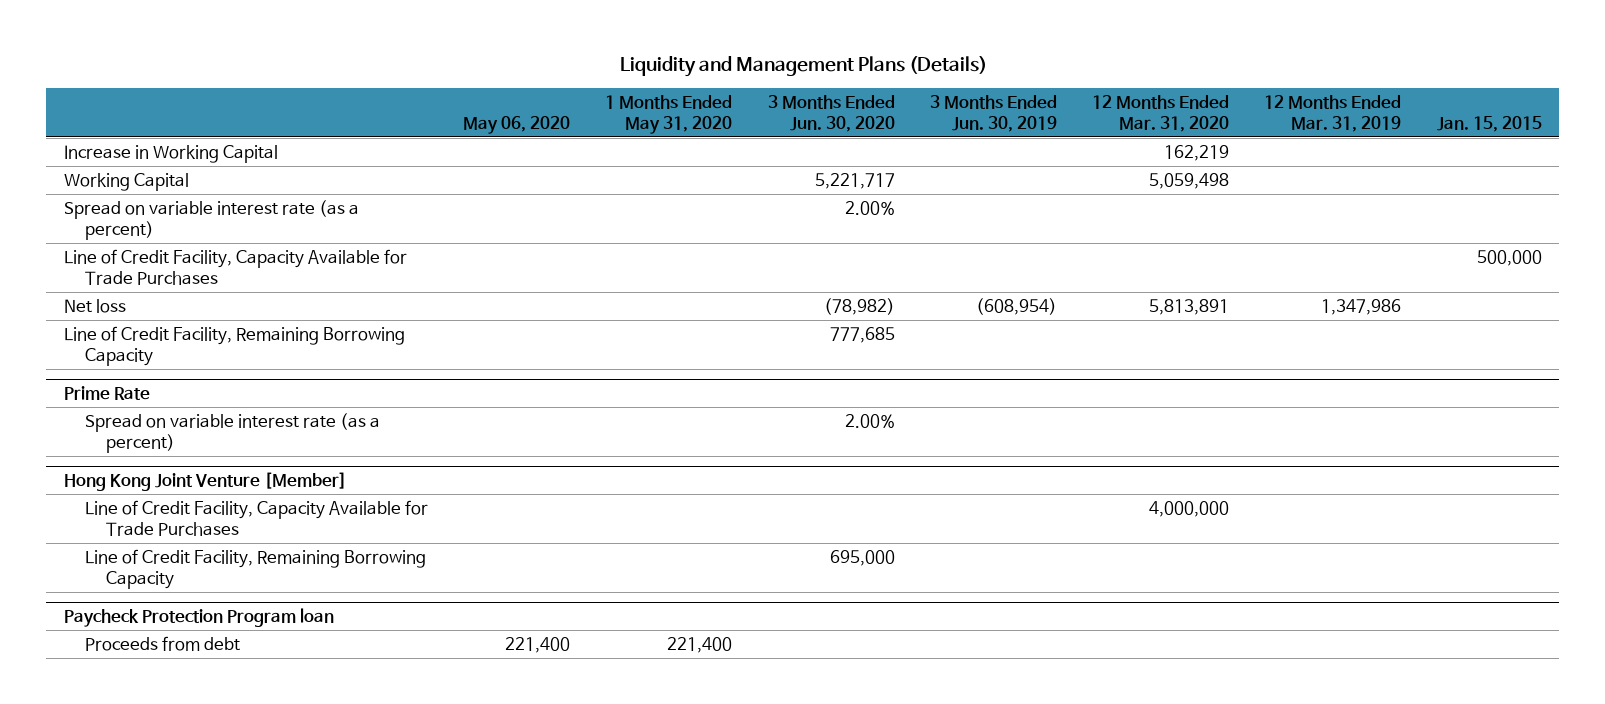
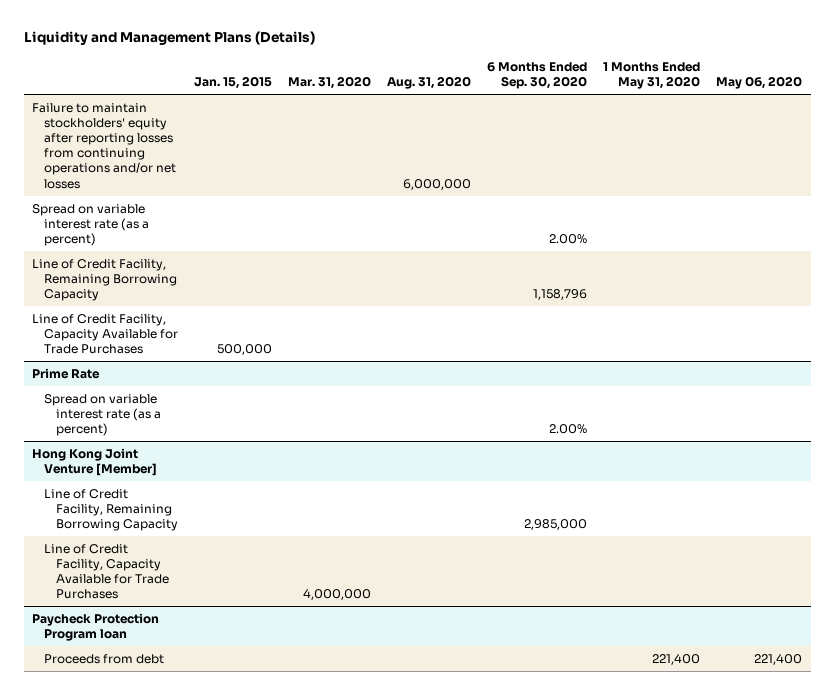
- | May 06, 2020 | 1 Months Ended May 31, 2020 | 3 Months Ended Jun. 30, 2020 | 3 Months Ended Jun. 30, 2019 | 12 Months Ended Mar. 31, 2020 | 12 Months Ended Mar. 31, 2019 | Jan. 15, 2015
+ | Jan. 15, 2015 | Mar. 31, 2020 | Aug. 31, 2020 | 6 Months Ended Sep. 30, 2020 | 1 Months Ended May 31, 2020 | May 06, 2020
- Increase in Working Capital | | | | | 162,219 | |
- Working Capital | | | 5,221,717 | | 5,059,498 | |
+ Failure to maintain stockholders' equity after reporting losses from continuing operations and/or net losses | | | 6,000,000 | | |
- Net loss | | | (78,982) | (608,954) | 5,813,891 | 1,347,986 |
moved down: Line of Credit Facility, Capacity Available for Trade Purchases | 500,000 | | | | |
@ Hong Kong Joint Venture [Member]
moved down: Line of Credit Facility, Capacity Available for Trade Purchases | | 4,000,000 | | | |

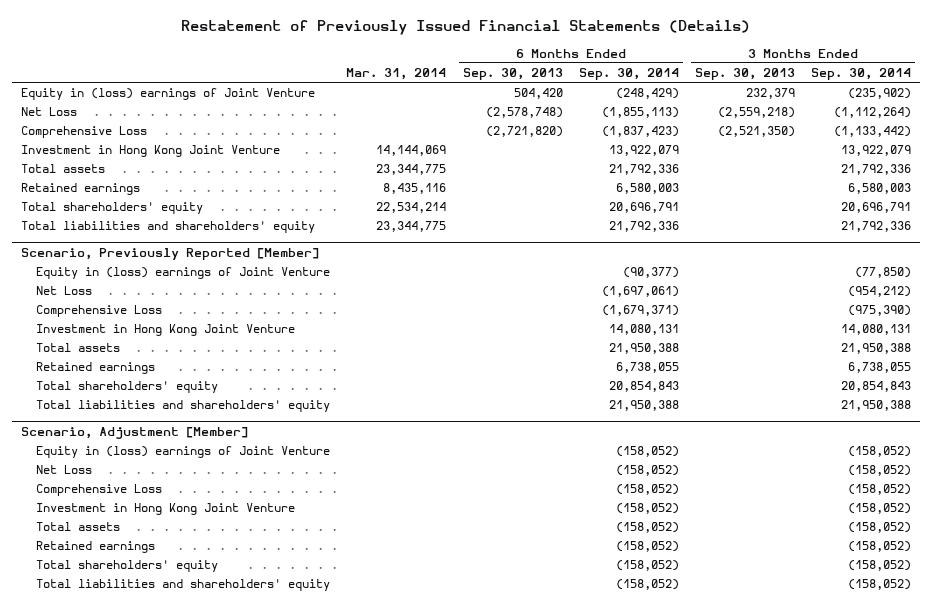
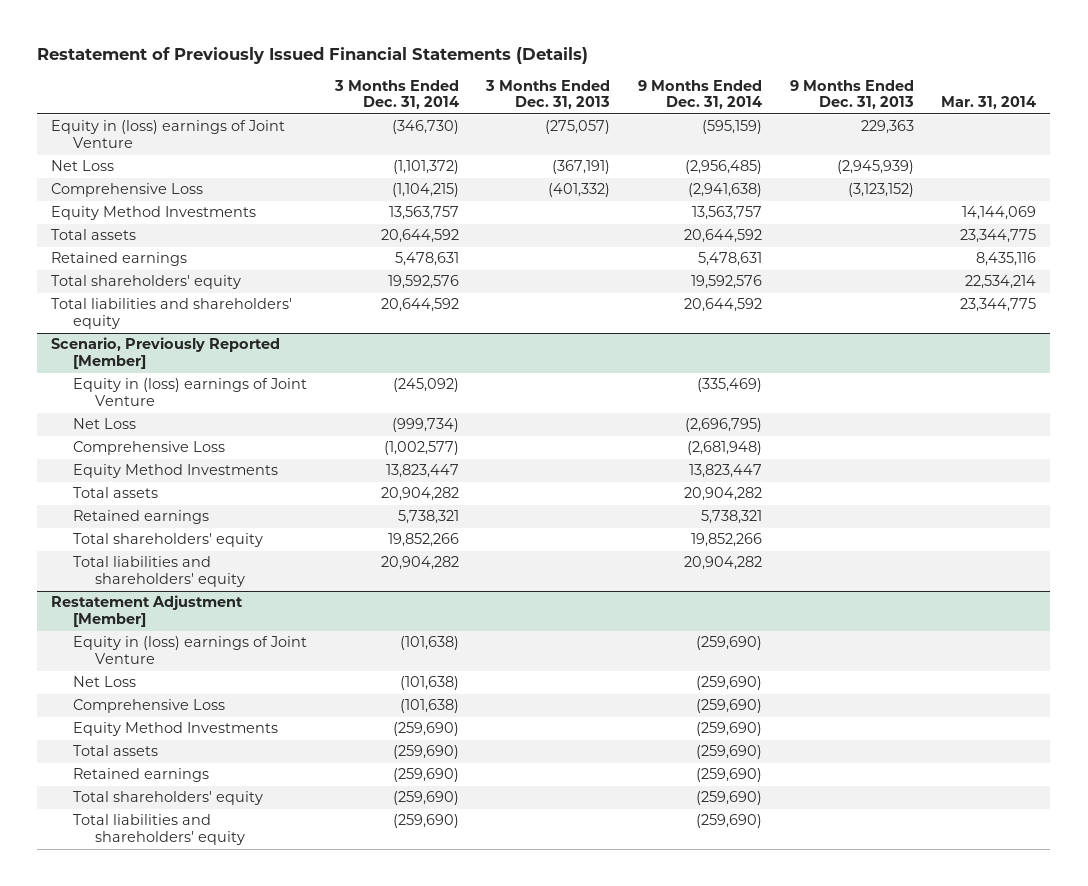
- | Mar. 31, 2014 | 6 Months Ended Sep. 30, 2013 | 6 Months Ended Sep. 30, 2014 | 3 Months Ended Sep. 30, 2013 | 3 Months Ended Sep. 30, 2014
+ | 3 Months Ended Dec. 31, 2014 | 3 Months Ended Dec. 31, 2013 | 9 Months Ended Dec. 31, 2014 | 9 Months Ended Dec. 31, 2013 | Mar. 31, 2014
- Investment in Hong Kong Joint Venture | 14,144,069 | | 13,922,079 | | 13,922,079
+ Equity Method Investments | 13,563,757 | | 13,563,757 | | 14,144,069
@ Scenario, Previously Reported [Member]
- Investment in Hong Kong Joint Venture | | | 14,080,131 | | 14,080,131
+ Equity Method Investments | 13,823,447 | | 13,823,447 | |
- Scenario, Adjustment [Member]
- Equity in (loss) earnings of Joint Venture | | | (158,052) | | (158,052)
- Net Loss | | | (158,052) | | (158,052)
- Comprehensive Loss | | | (158,052) | | (158,052)
- Investment in Hong Kong Joint Venture | | | (158,052) | | (158,052)
- Total assets | | | (158,052) | | (158,052)
- Retained earnings | | | (158,052) | | (158,052)
- Total shareholders' equity | | | (158,052) | | (158,052)
- Total liabilities and shareholders' equity | | | (158,052) | | (158,052)
+ Restatement Adjustment [Member]
+ Equity in (loss) earnings of Joint Venture | (101,638) | | (259,690) | |
+ Net Loss | (101,638) | | (259,690) | |
+ Comprehensive Loss | (101,638) | | (259,690) | |
+ Equity Method Investments | (259,690) | | (259,690) | |
+ Total assets | (259,690) | | (259,690) | |
+ Retained earnings | (259,690) | | (259,690) | |
+ Total shareholders' equity | (259,690) | | (259,690) | |
+ Total liabilities and shareholders' equity | (259,690) | | (259,690) | |

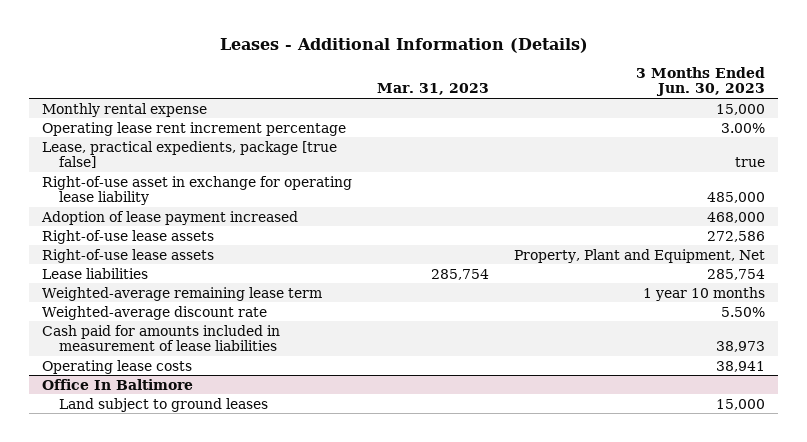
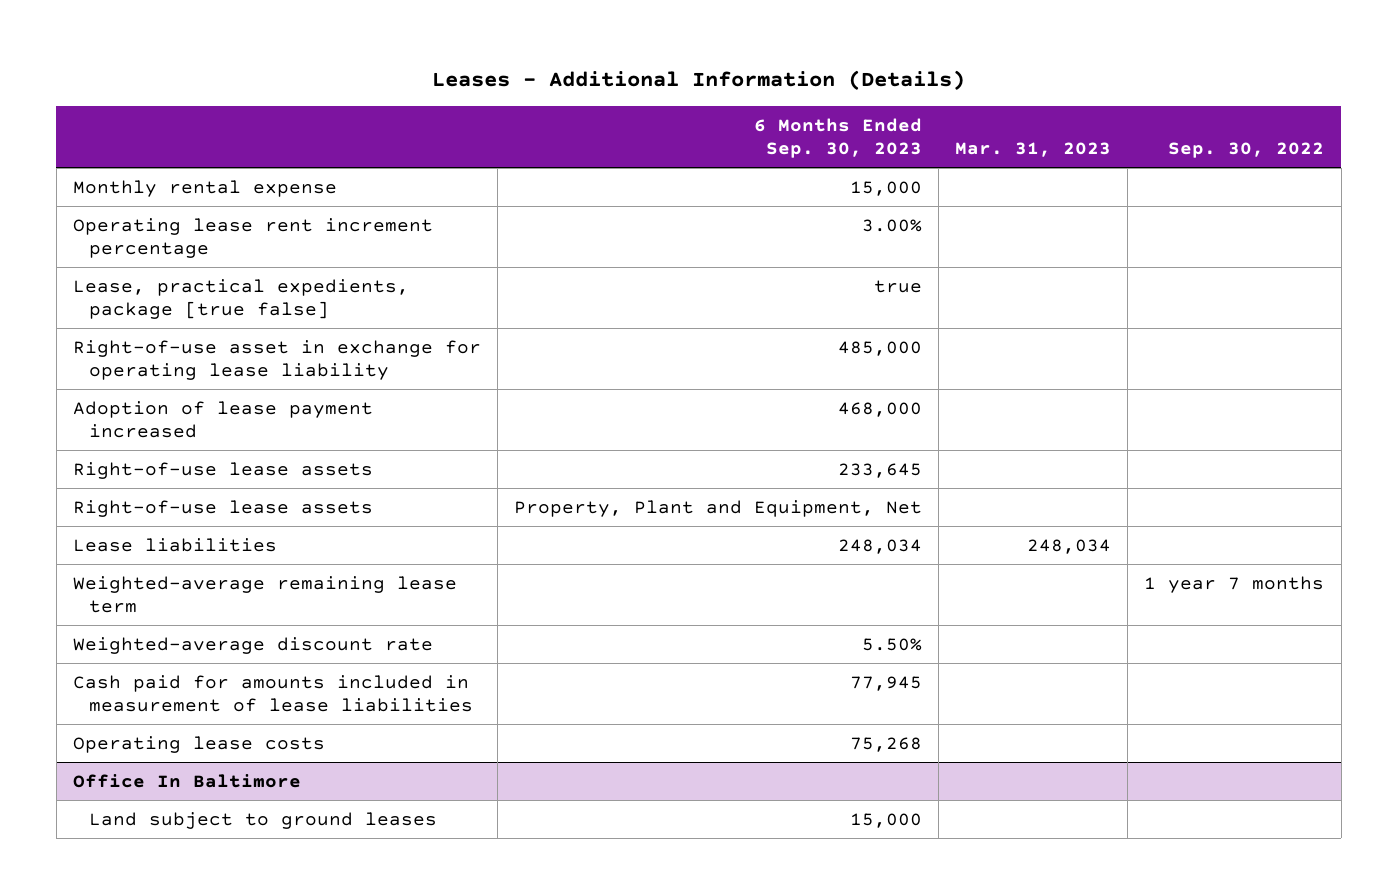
- | Mar. 31, 2023 | 3 Months Ended Jun. 30, 2023
+ | 6 Months Ended Sep. 30, 2023 | Mar. 31, 2023 | Sep. 30, 2022
- Lease liabilities | 285,754 | 285,754
+ Lease liabilities | 248,034 | 248,034 |

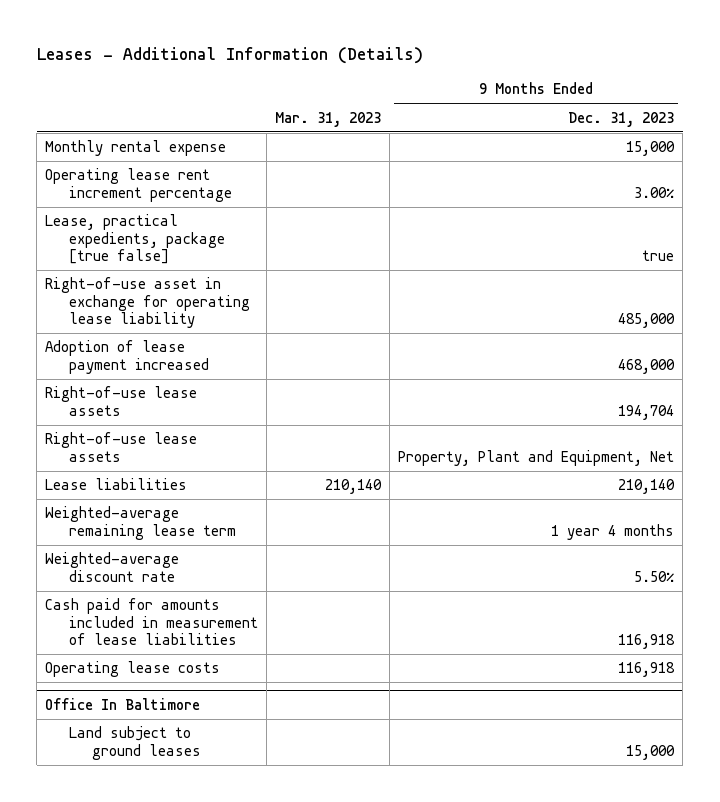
- | 6 Months Ended Sep. 30, 2023 | Mar. 31, 2023 | Sep. 30, 2022
+ | Mar. 31, 2023 | 9 Months Ended Dec. 31, 2023
- Lease liabilities | 248,034 | 248,034 |
+ Lease liabilities | 210,140 | 210,140

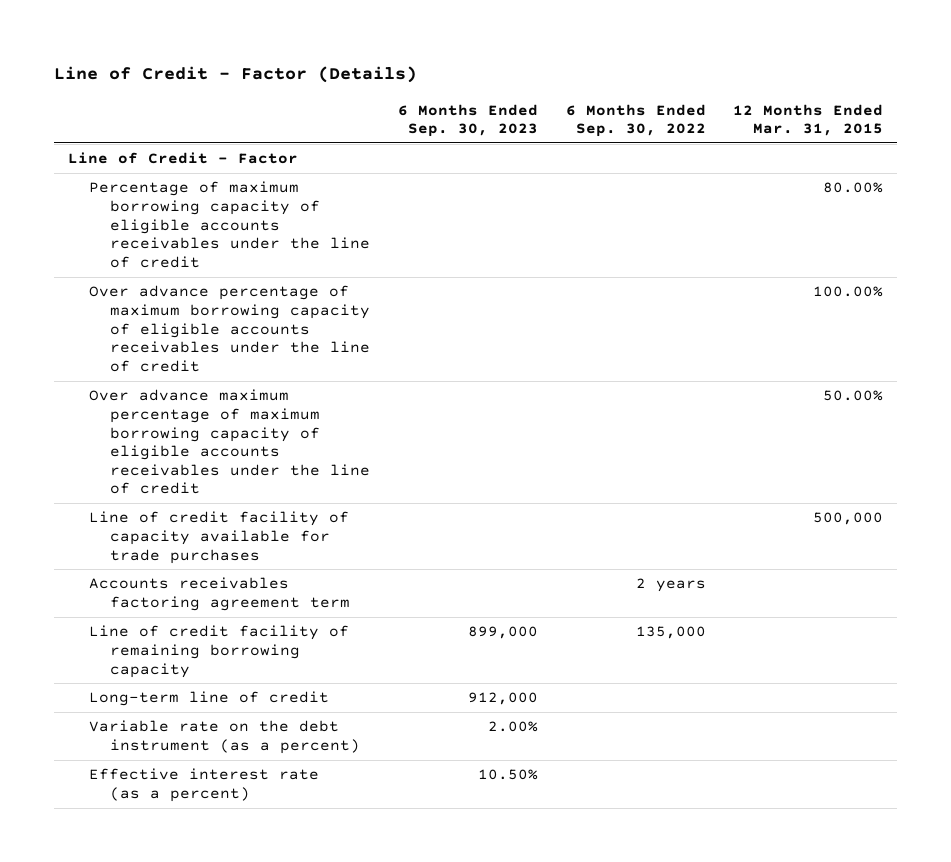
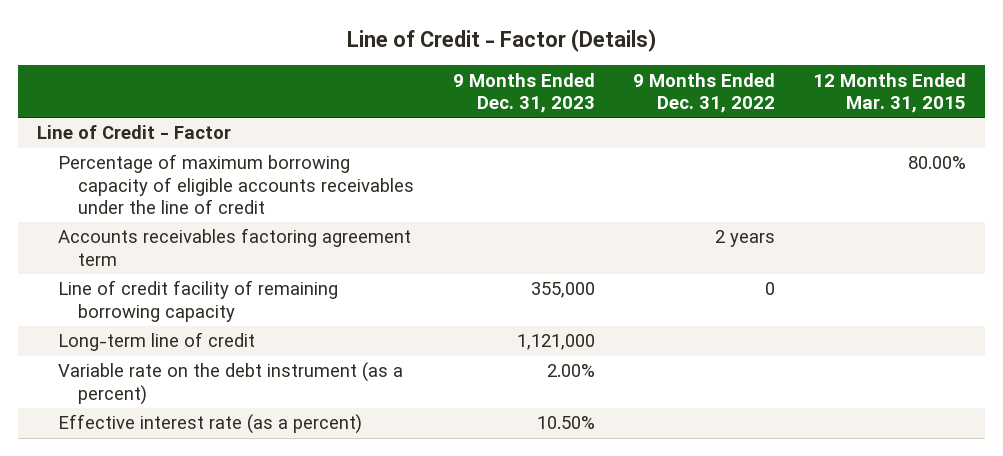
- | 6 Months Ended Sep. 30, 2023 | 6 Months Ended Sep. 30, 2022 | 12 Months Ended Mar. 31, 2015
+ | 9 Months Ended Dec. 31, 2023 | 9 Months Ended Dec. 31, 2022 | 12 Months Ended Mar. 31, 2015
- Over advance percentage of maximum borrowing capacity of eligible accounts receivables under the line of credit | | | 100.00%
- Over advance maximum percentage of maximum borrowing capacity of eligible accounts receivables under the line of credit | | | 50.00%
- Line of credit facility of capacity available for trade purchases | | | 500,000

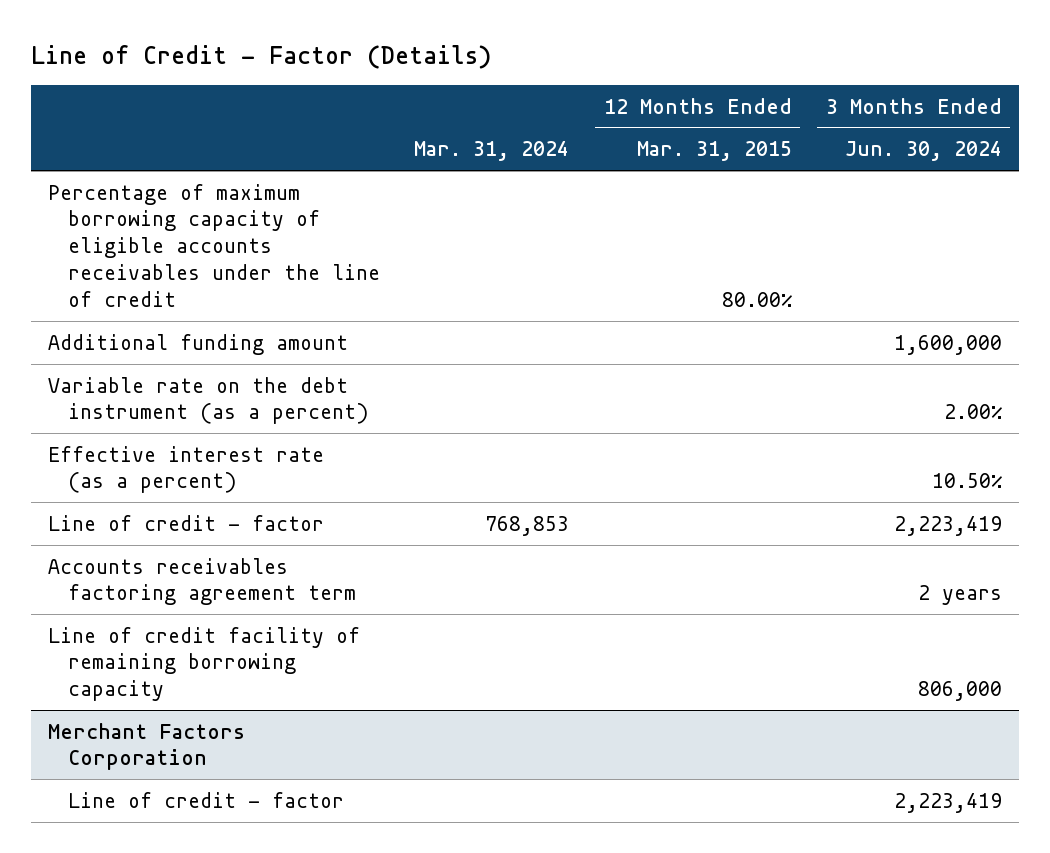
- | 9 Months Ended Dec. 31, 2023 | 9 Months Ended Dec. 31, 2022 | 12 Months Ended Mar. 31, 2015
+ | Mar. 31, 2024 | 12 Months Ended Mar. 31, 2015 | 3 Months Ended Jun. 30, 2024
- Line of Credit - Factor
- Long-term line of credit | 1,121,000 | |
+ Additional funding amount | | | 1,600,000
+ Line of credit - factor | 768,853 | | 2,223,419
moved down: Accounts receivables factoring agreement term | | | 2 years
moved down: Line of credit facility of remaining borrowing capacity | | | 806,000
+ Merchant Factors Corporation
+ Line of credit - factor | | | 2,223,419

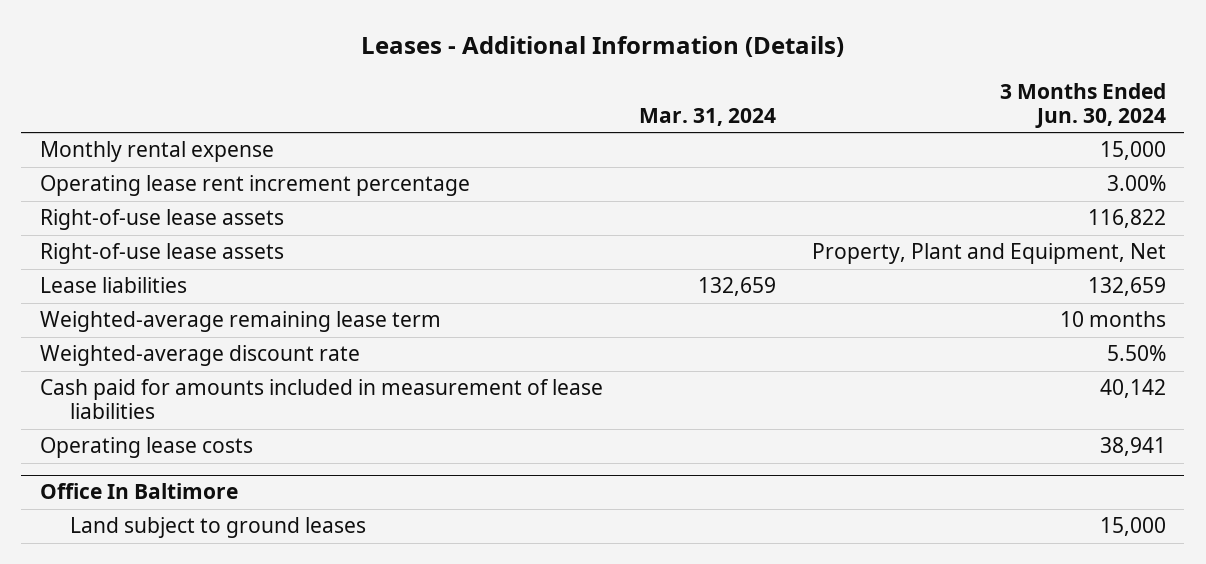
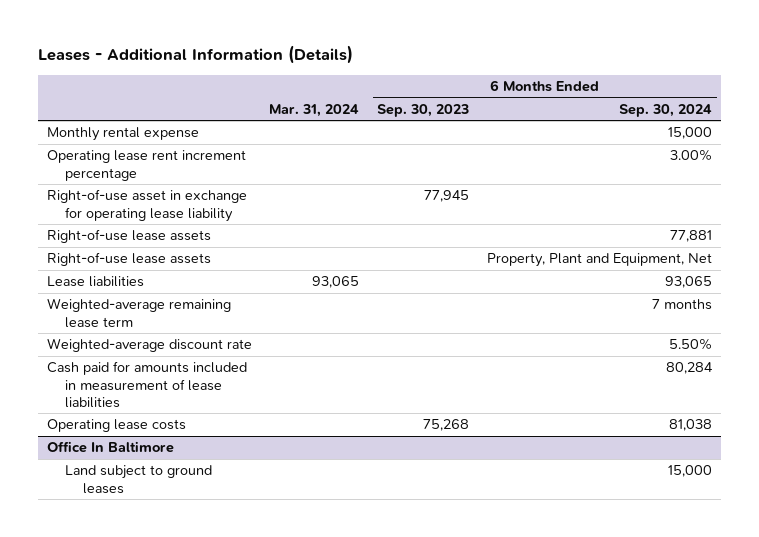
- | Mar. 31, 2024 | 3 Months Ended Jun. 30, 2024
+ | Mar. 31, 2024 | 6 Months Ended Sep. 30, 2023 | 6 Months Ended Sep. 30, 2024
+ Right-of-use asset in exchange for operating lease liability | | 77,945 |
- Lease liabilities | 132,659 | 132,659
+ Lease liabilities | 93,065 | | 93,065

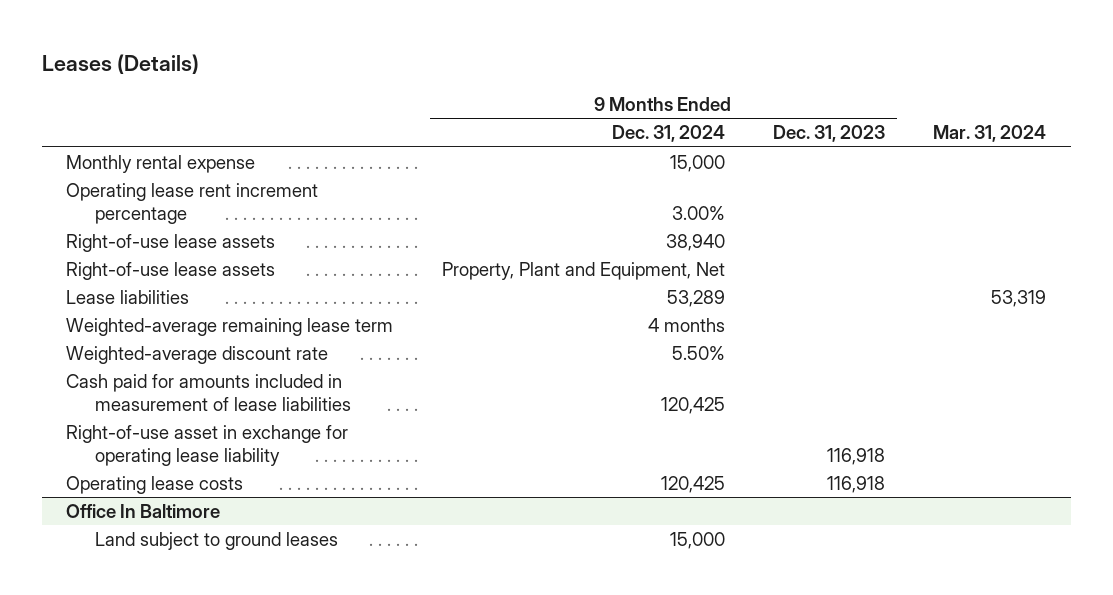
- Leases - Additional Information (Details)
+ Leases (Details)
- | Mar. 31, 2024 | 6 Months Ended Sep. 30, 2023 | 6 Months Ended Sep. 30, 2024
+ | 9 Months Ended Dec. 31, 2024 | 9 Months Ended Dec. 31, 2023 | Mar. 31, 2024
- Lease liabilities | 93,065 | | 93,065
+ Lease liabilities | 53,289 | | 53,319
moved down: Right-of-use asset in exchange for operating lease liability | | 116,918 |

